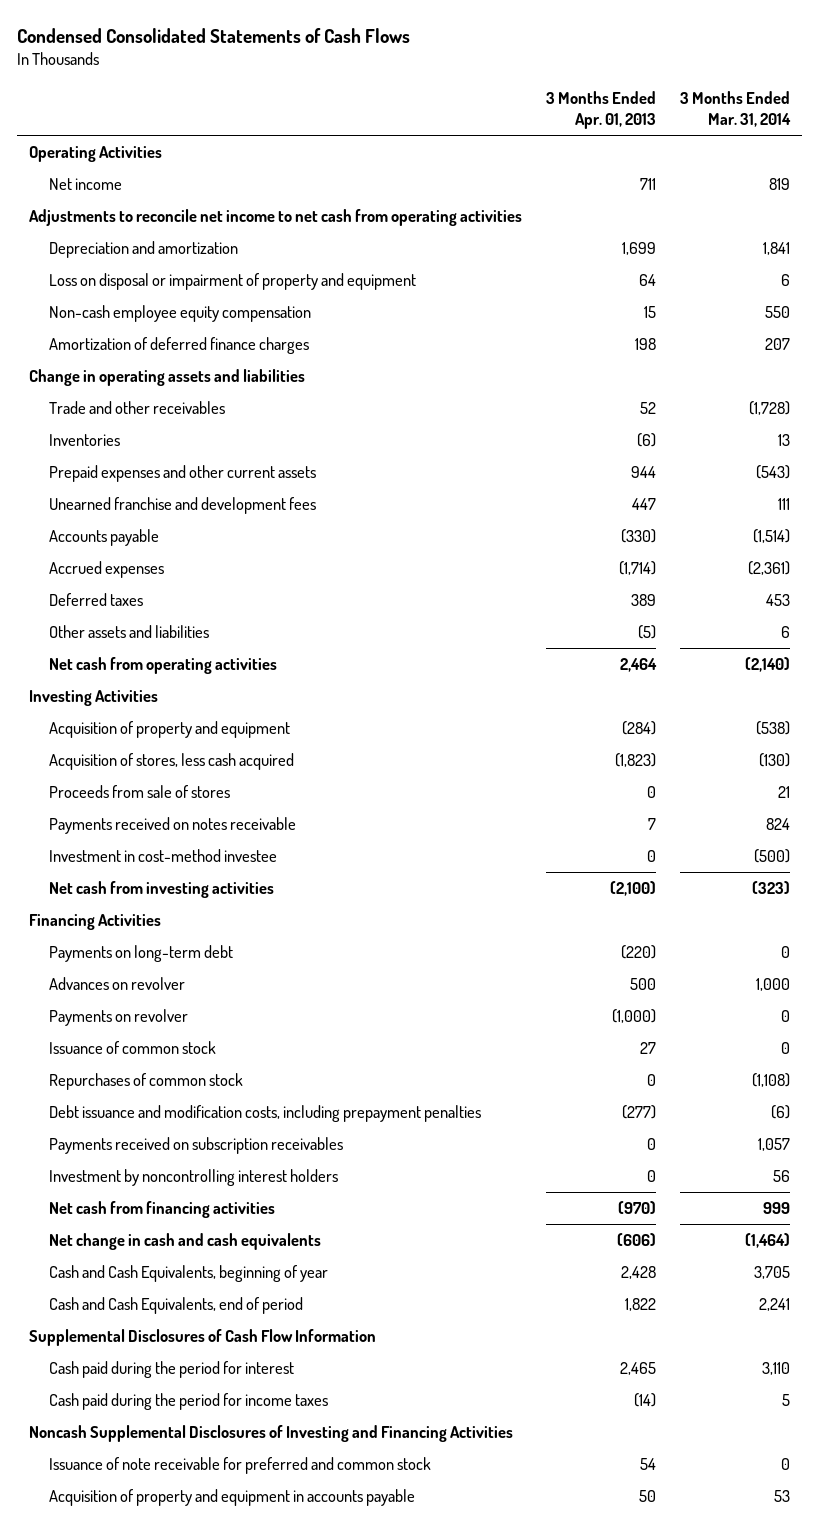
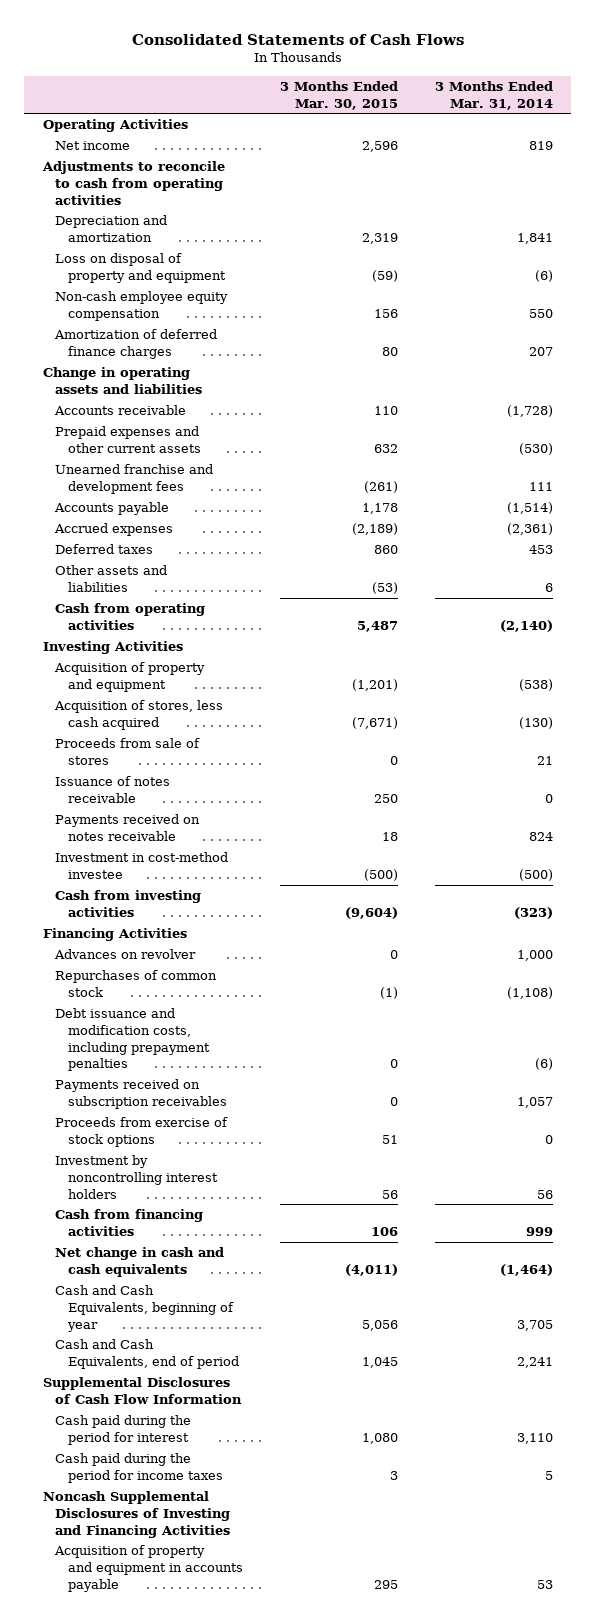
- Condensed Consolidated Statements of Cash Flows
+ Consolidated Statements of Cash Flows
- | 3 Months Ended Apr. 01, 2013 | 3 Months Ended Mar. 31, 2014
+ | 3 Months Ended Mar. 30, 2015 | 3 Months Ended Mar. 31, 2014
- Adjustments to reconcile net income to net cash from operating activities
+ Adjustments to reconcile to cash from operating activities
- Loss on disposal or impairment of property and equipment | 64 | 6
+ Loss on disposal of property and equipment | (59) | (6)
- Trade and other receivables | 52 | (1,728)
- Inventories | (6) | 13
- Prepaid expenses and other current assets | 944 | (543)
+ Accounts receivable | 110 | (1,728)
+ Prepaid expenses and other current assets | 632 | (530)
- Net cash from operating activities | 2,464 | (2,140)
+ Cash from operating activities | 5,487 | (2,140)
+ Issuance of notes receivable | 250 | 0
- Net cash from investing activities | (2,100) | (323)
+ Cash from investing activities | (9,604) | (323)
- Payments on long-term debt | (220) | 0
- Payments on revolver | (1,000) | 0
- Issuance of common stock | 27 | 0
+ Proceeds from exercise of stock options | 51 | 0
- Net cash from financing activities | (970) | 999
+ Cash from financing activities | 106 | 999
- Issuance of note receivable for preferred and common stock | 54 | 0

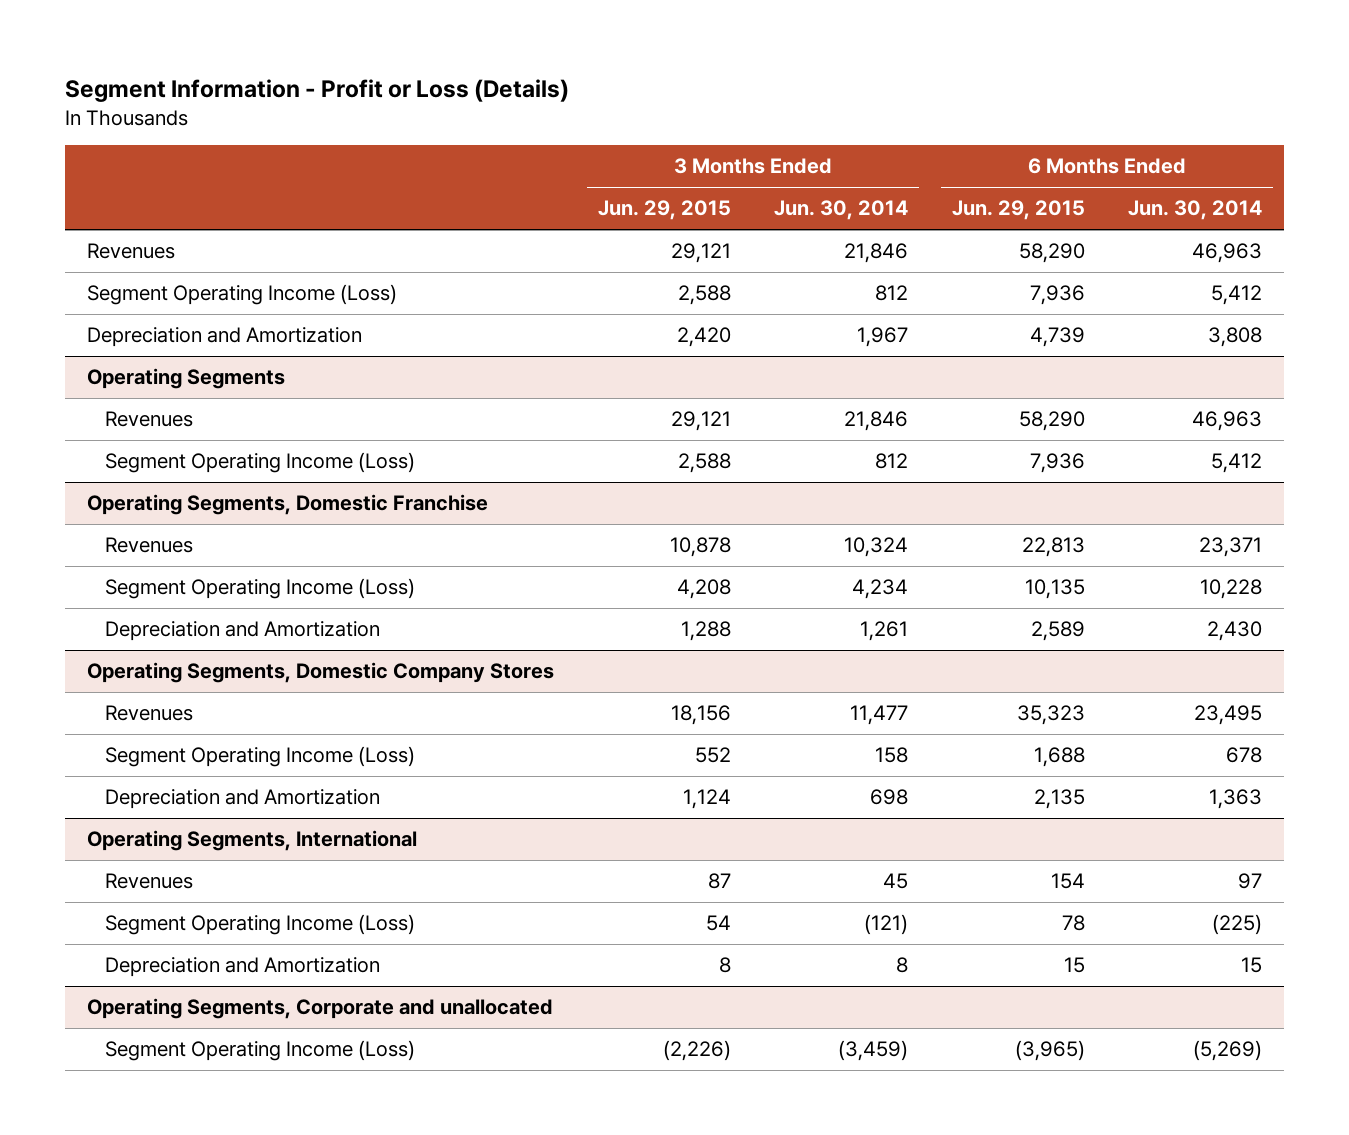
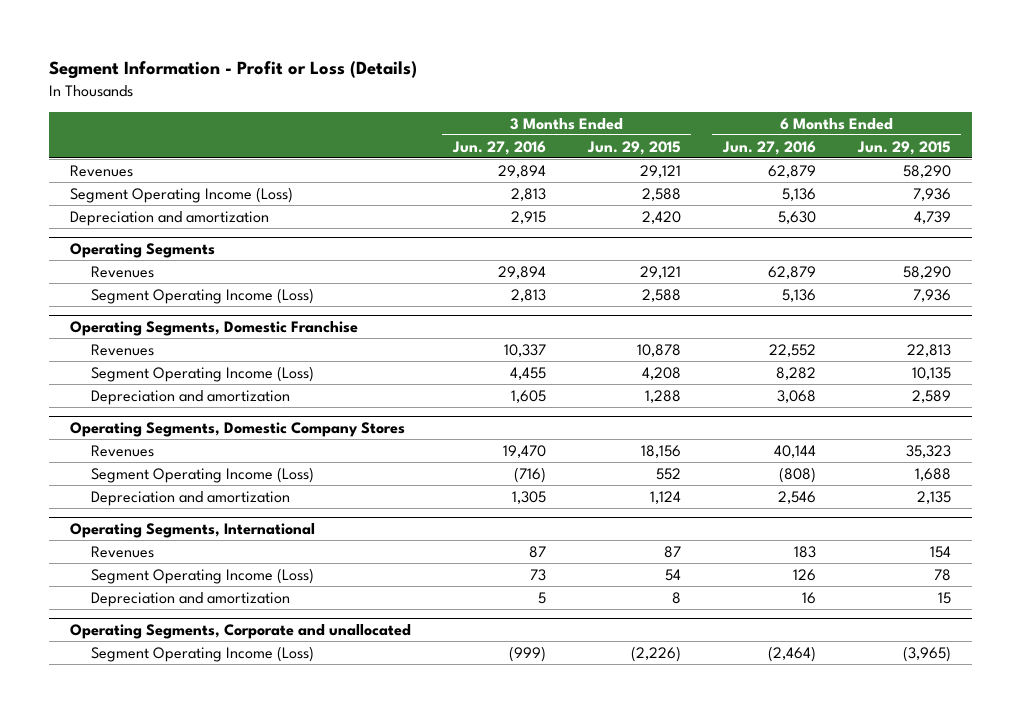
- | 3 Months Ended Jun. 29, 2015 | 3 Months Ended Jun. 30, 2014 | 6 Months Ended Jun. 29, 2015 | 6 Months Ended Jun. 30, 2014
+ | 3 Months Ended Jun. 27, 2016 | 3 Months Ended Jun. 29, 2015 | 6 Months Ended Jun. 27, 2016 | 6 Months Ended Jun. 29, 2015
- Depreciation and Amortization | 2,420 | 1,967 | 4,739 | 3,808
+ Depreciation and amortization | 2,915 | 2,420 | 5,630 | 4,739
@ Operating Segments, Domestic Franchise
- Depreciation and Amortization | 1,288 | 1,261 | 2,589 | 2,430
+ Depreciation and amortization | 1,605 | 1,288 | 3,068 | 2,589
@ Operating Segments, Domestic Company Stores
- Depreciation and Amortization | 1,124 | 698 | 2,135 | 1,363
+ Depreciation and amortization | 1,305 | 1,124 | 2,546 | 2,135
@ Operating Segments, International
- Depreciation and Amortization | 8 | 8 | 15 | 15
+ Depreciation and amortization | 5 | 8 | 16 | 15

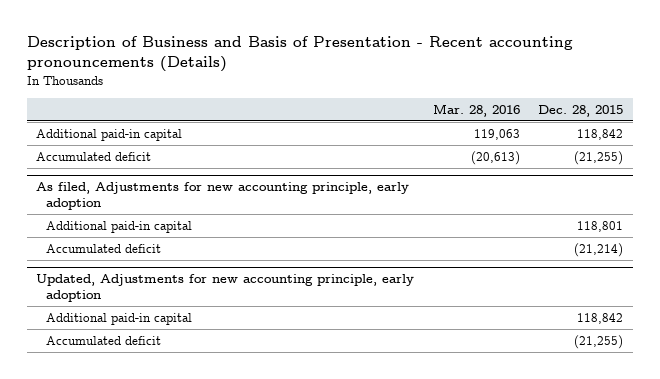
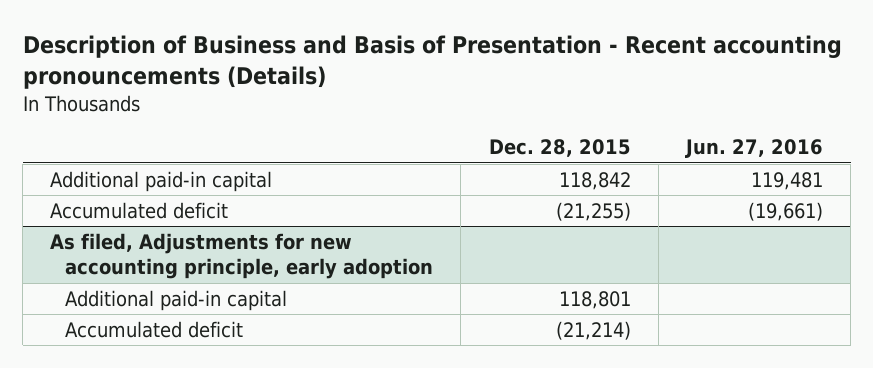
- | Mar. 28, 2016 | Dec. 28, 2015
+ | Dec. 28, 2015 | Jun. 27, 2016
- Updated, Adjustments for new accounting principle, early adoption
- Additional paid-in capital | | 118,842
- Accumulated deficit | | (21,255)

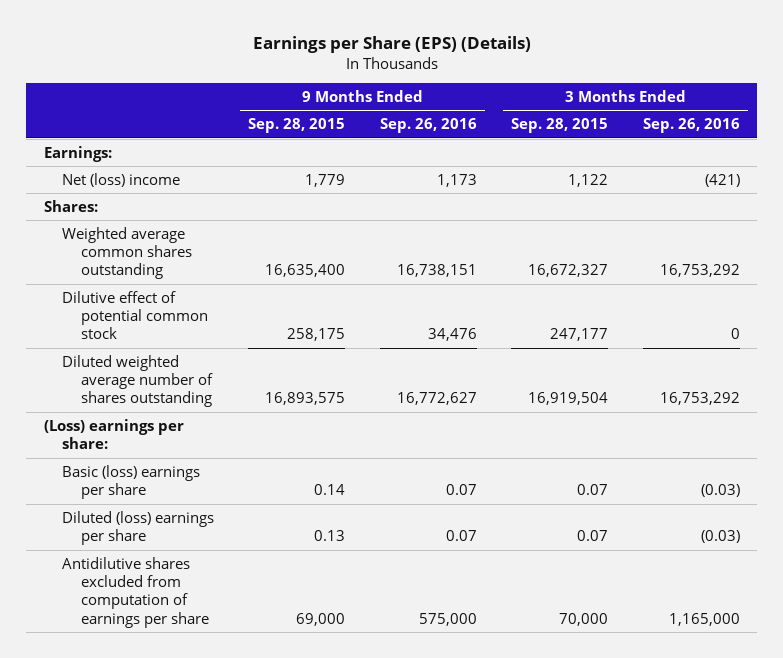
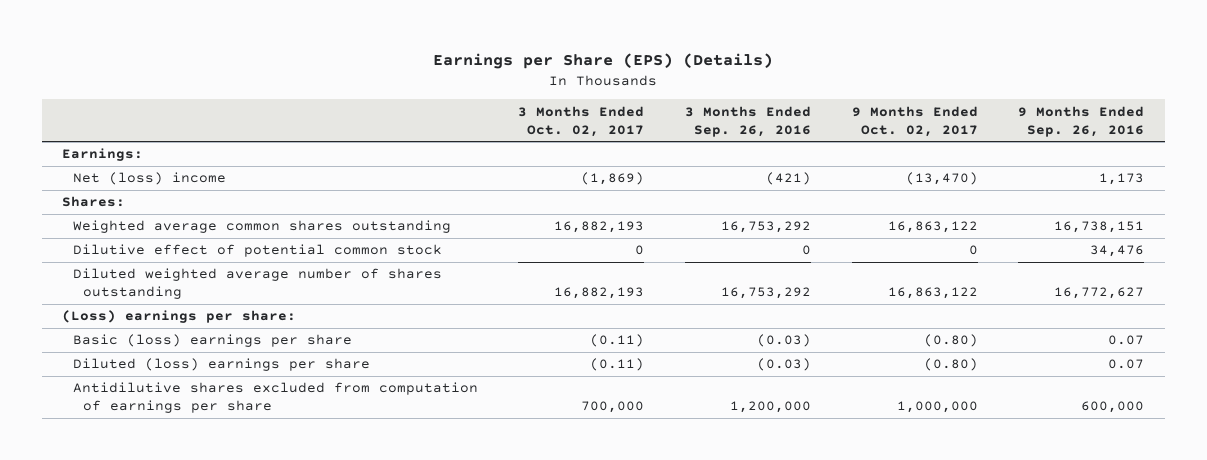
- | 9 Months Ended Sep. 28, 2015 | 9 Months Ended Sep. 26, 2016 | 3 Months Ended Sep. 28, 2015 | 3 Months Ended Sep. 26, 2016
+ | 3 Months Ended Oct. 02, 2017 | 3 Months Ended Sep. 26, 2016 | 9 Months Ended Oct. 02, 2017 | 9 Months Ended Sep. 26, 2016
- Antidilutive shares excluded from computation of earnings per share | 69,000 | 575,000 | 70,000 | 1,165,000
+ Antidilutive shares excluded from computation of earnings per share | 700,000 | 1,200,000 | 1,000,000 | 600,000

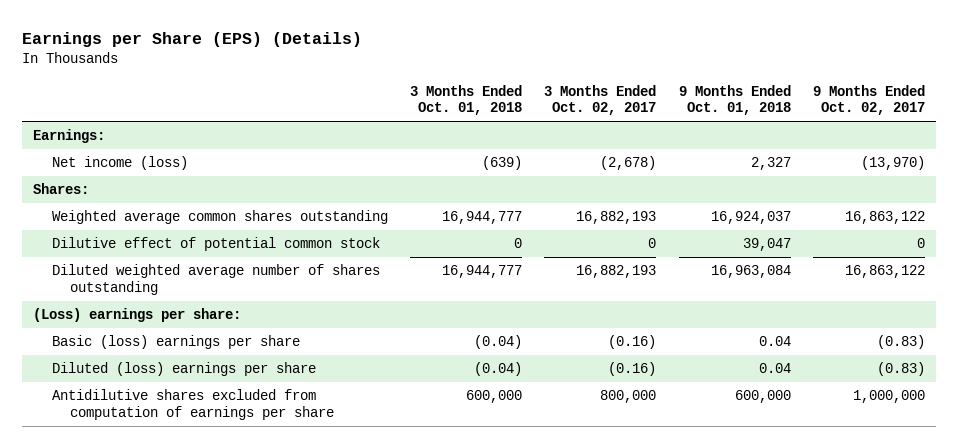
- | 3 Months Ended Oct. 02, 2017 | 3 Months Ended Sep. 26, 2016 | 9 Months Ended Oct. 02, 2017 | 9 Months Ended Sep. 26, 2016
+ | 3 Months Ended Oct. 01, 2018 | 3 Months Ended Oct. 02, 2017 | 9 Months Ended Oct. 01, 2018 | 9 Months Ended Oct. 02, 2017
- Net (loss) income | (1,869) | (421) | (13,470) | 1,173
+ Net income (loss) | (639) | (2,678) | 2,327 | (13,970)
- Basic (loss) earnings per share | (0.11) | (0.03) | (0.80) | 0.07
- Diluted (loss) earnings per share | (0.11) | (0.03) | (0.80) | 0.07
- Antidilutive shares excluded from computation of earnings per share | 700,000 | 1,200,000 | 1,000,000 | 600,000
+ Basic (loss) earnings per share | (0.04) | (0.16) | 0.04 | (0.83)
+ Diluted (loss) earnings per share | (0.04) | (0.16) | 0.04 | (0.83)
+ Antidilutive shares excluded from computation of earnings per share | 600,000 | 800,000 | 600,000 | 1,000,000

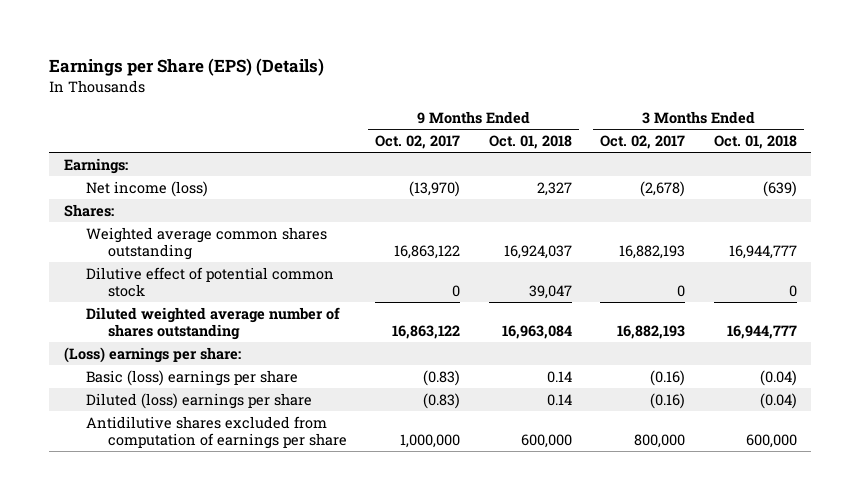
- | 3 Months Ended Oct. 01, 2018 | 3 Months Ended Oct. 02, 2017 | 9 Months Ended Oct. 01, 2018 | 9 Months Ended Oct. 02, 2017
+ | 9 Months Ended Oct. 02, 2017 | 9 Months Ended Oct. 01, 2018 | 3 Months Ended Oct. 02, 2017 | 3 Months Ended Oct. 01, 2018
- Basic (loss) earnings per share | (0.04) | (0.16) | 0.04 | (0.83)
- Diluted (loss) earnings per share | (0.04) | (0.16) | 0.04 | (0.83)
+ Basic (loss) earnings per share | (0.83) | 0.14 | (0.16) | (0.04)
+ Diluted (loss) earnings per share | (0.83) | 0.14 | (0.16) | (0.04)

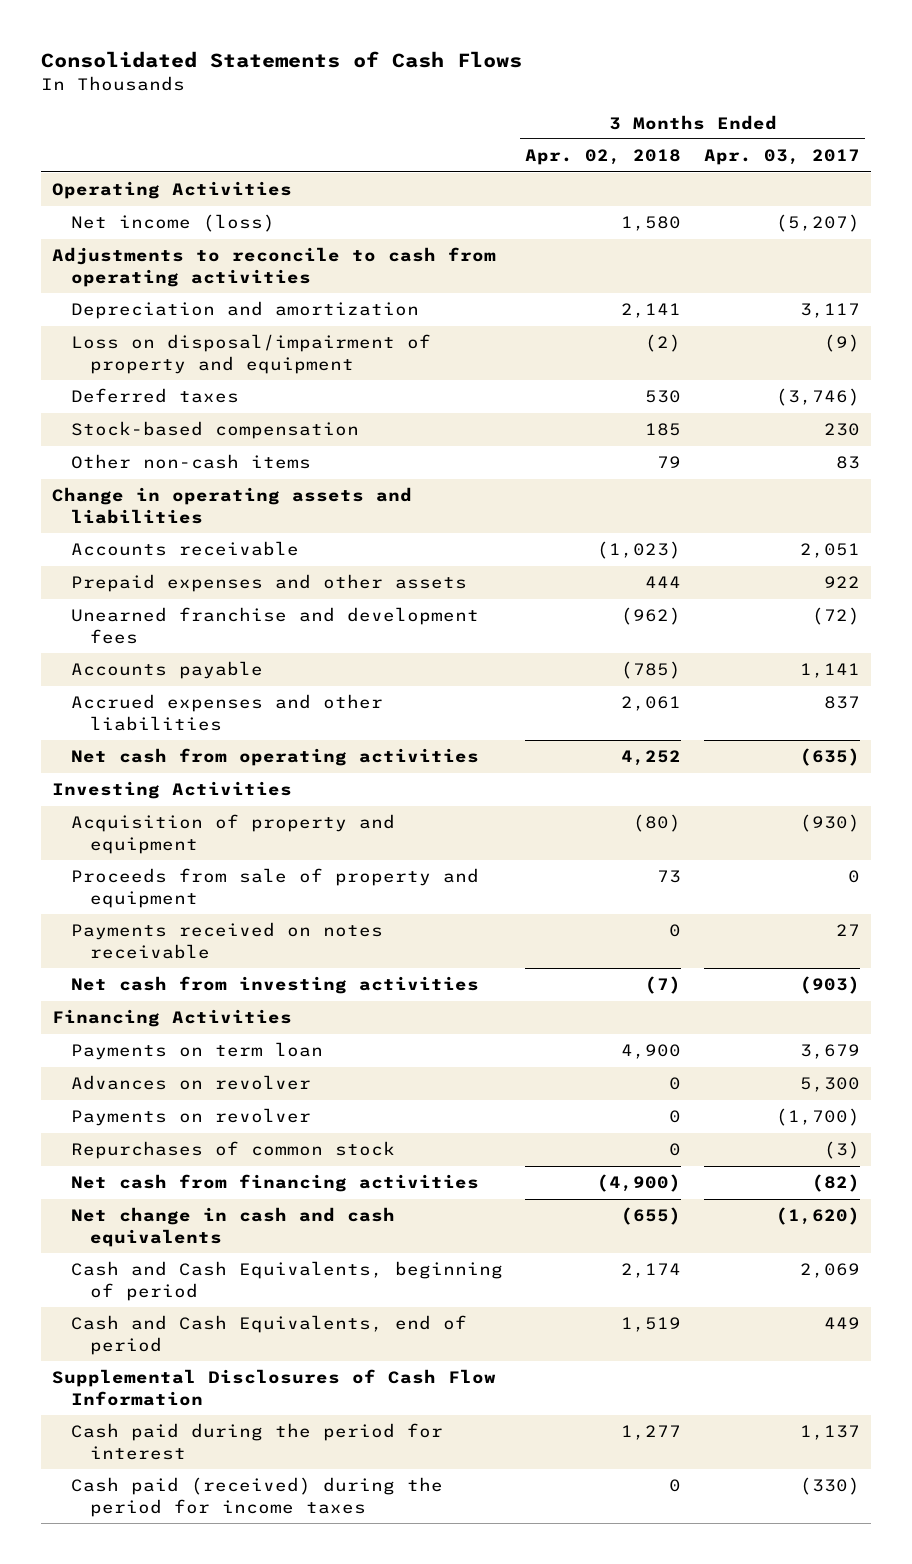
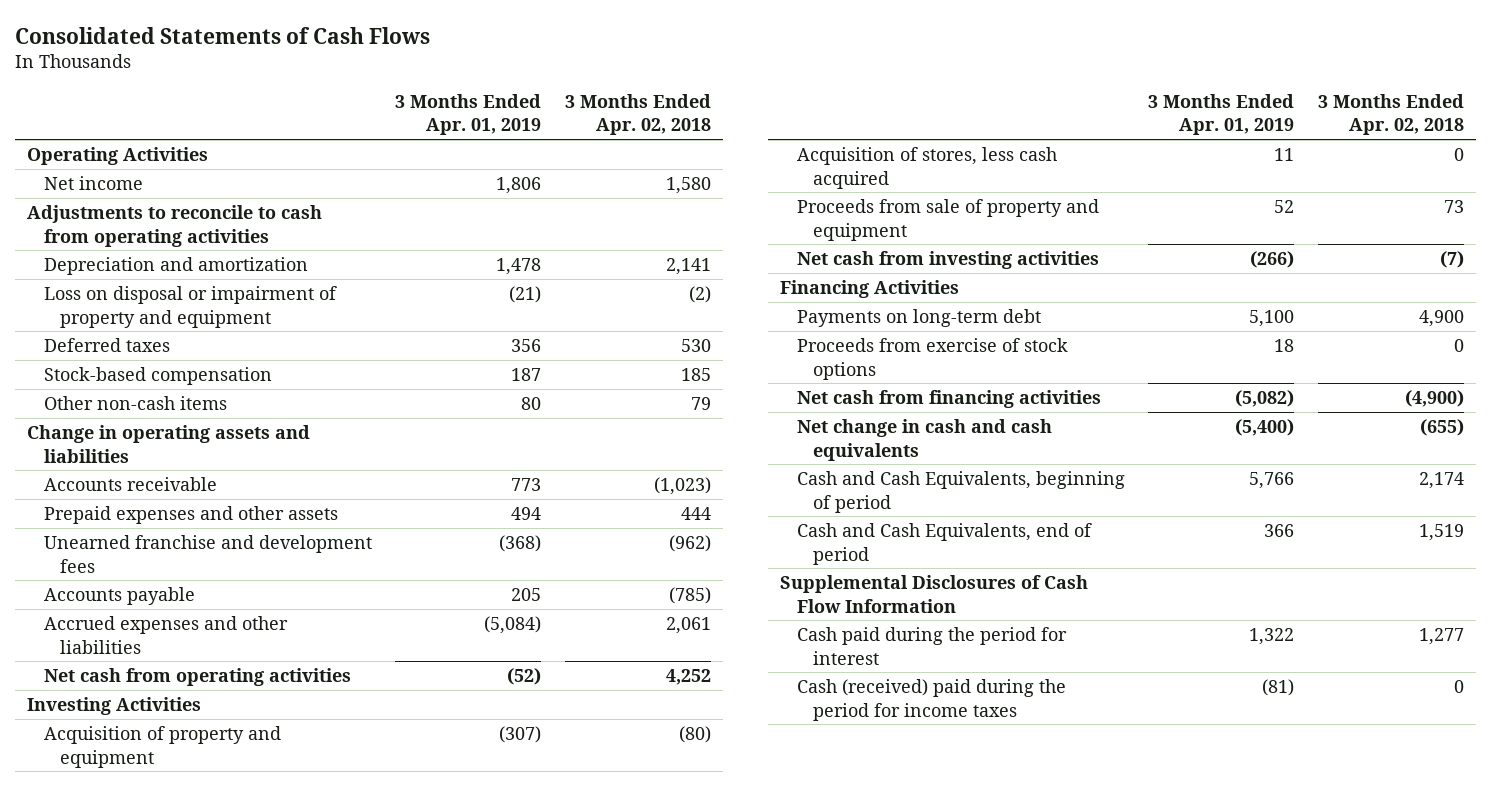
- | 3 Months Ended Apr. 02, 2018 | 3 Months Ended Apr. 03, 2017
+ | 3 Months Ended Apr. 01, 2019 | 3 Months Ended Apr. 02, 2018
- Net income (loss) | 1,580 | (5,207)
+ Net income | 1,806 | 1,580
- Loss on disposal/impairment of property and equipment | (2) | (9)
+ Loss on disposal or impairment of property and equipment | (21) | (2)
+ Acquisition of stores, less cash acquired | 11 | 0
- Payments received on notes receivable | 0 | 27
- Payments on term loan | 4,900 | 3,679
- Advances on revolver | 0 | 5,300
- Payments on revolver | 0 | (1,700)
- Repurchases of common stock | 0 | (3)
+ Payments on long-term debt | 5,100 | 4,900
+ Proceeds from exercise of stock options | 18 | 0
- Cash paid (received) during the period for income taxes | 0 | (330)
+ Cash (received) paid during the period for income taxes | (81) | 0

